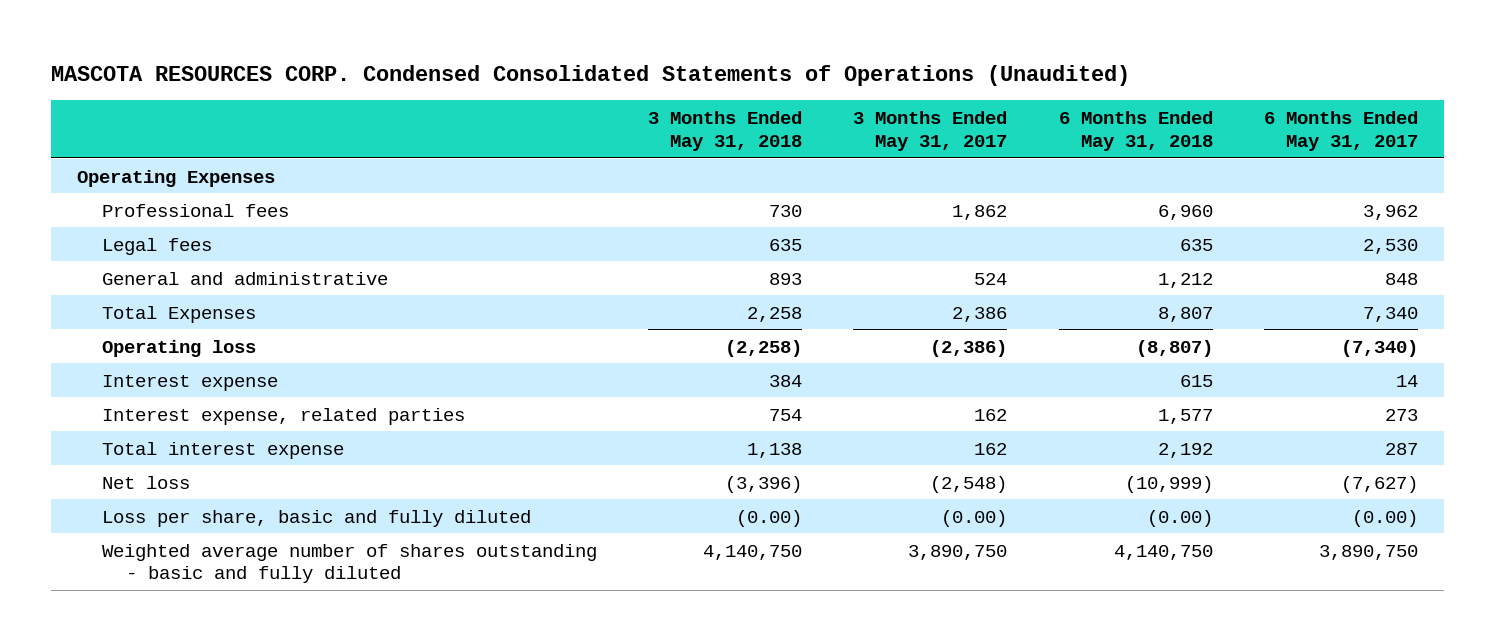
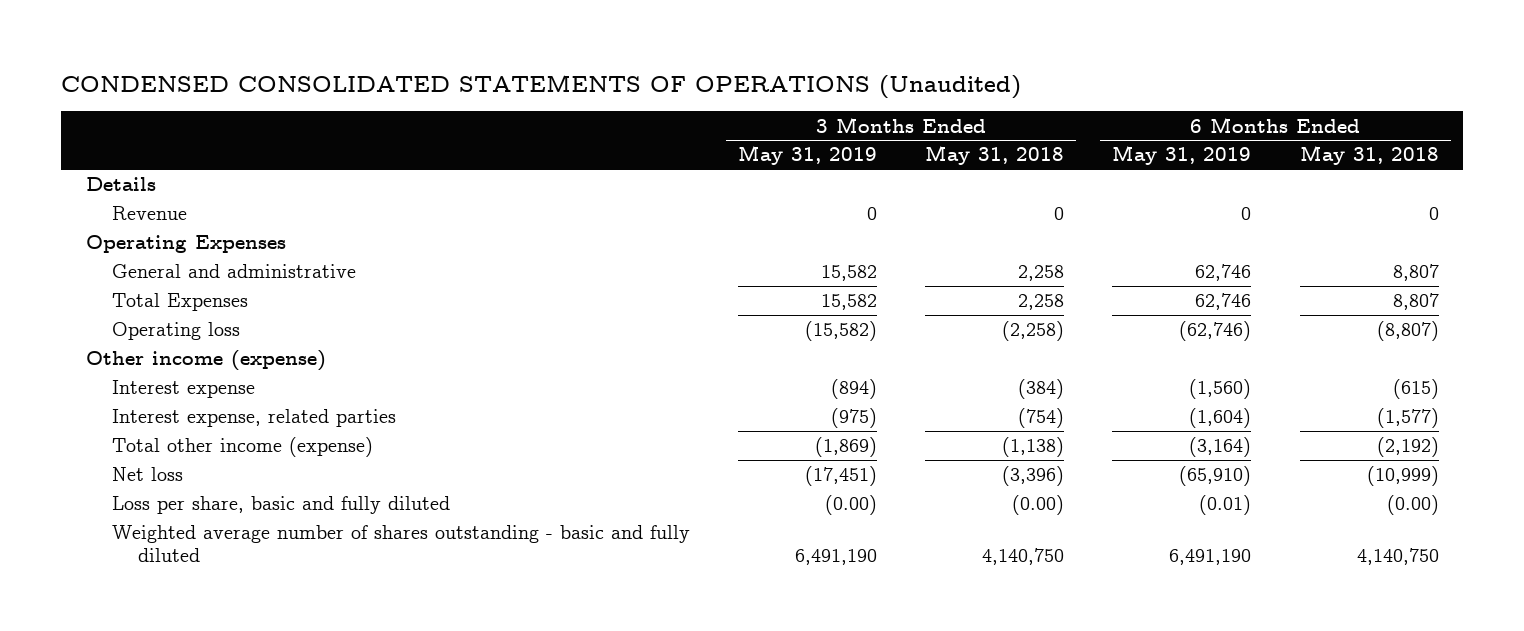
- MASCOTA RESOURCES CORP. Condensed Consolidated Statements of Operations (Unaudited)
+ CONDENSED CONSOLIDATED STATEMENTS OF OPERATIONS (Unaudited)
- | 3 Months Ended May 31, 2018 | 3 Months Ended May 31, 2017 | 6 Months Ended May 31, 2018 | 6 Months Ended May 31, 2017
+ | 3 Months Ended May 31, 2019 | 3 Months Ended May 31, 2018 | 6 Months Ended May 31, 2019 | 6 Months Ended May 31, 2018
+ Details
+ Revenue | 0 | 0 | 0 | 0
- Professional fees | 730 | 1,862 | 6,960 | 3,962
- Legal fees | 635 | | 635 | 2,530
- General and administrative | 893 | 524 | 1,212 | 848
+ General and administrative | 15,582 | 2,258 | 62,746 | 8,807
- Interest expense | 384 | | 615 | 14
- Interest expense, related parties | 754 | 162 | 1,577 | 273
- Total interest expense | 1,138 | 162 | 2,192 | 287
+ Other income (expense)
+ Interest expense | (894) | (384) | (1,560) | (615)
+ Interest expense, related parties | (975) | (754) | (1,604) | (1,577)
+ Total other income (expense) | (1,869) | (1,138) | (3,164) | (2,192)

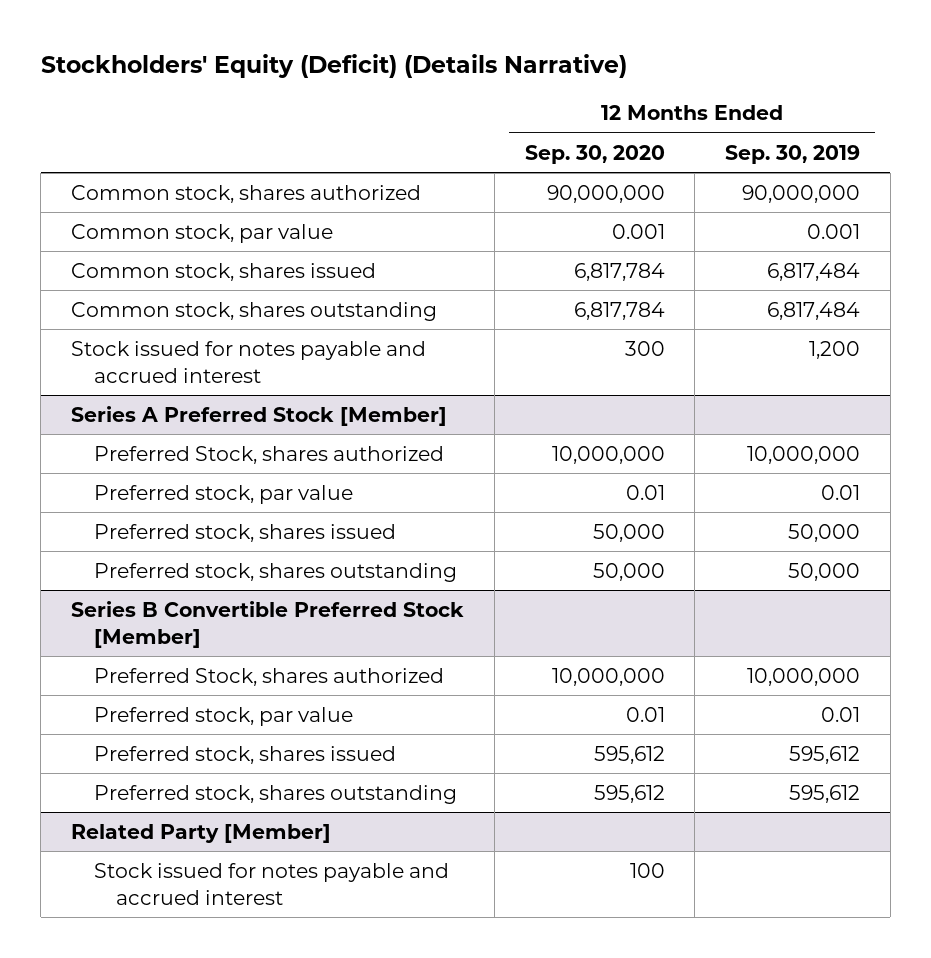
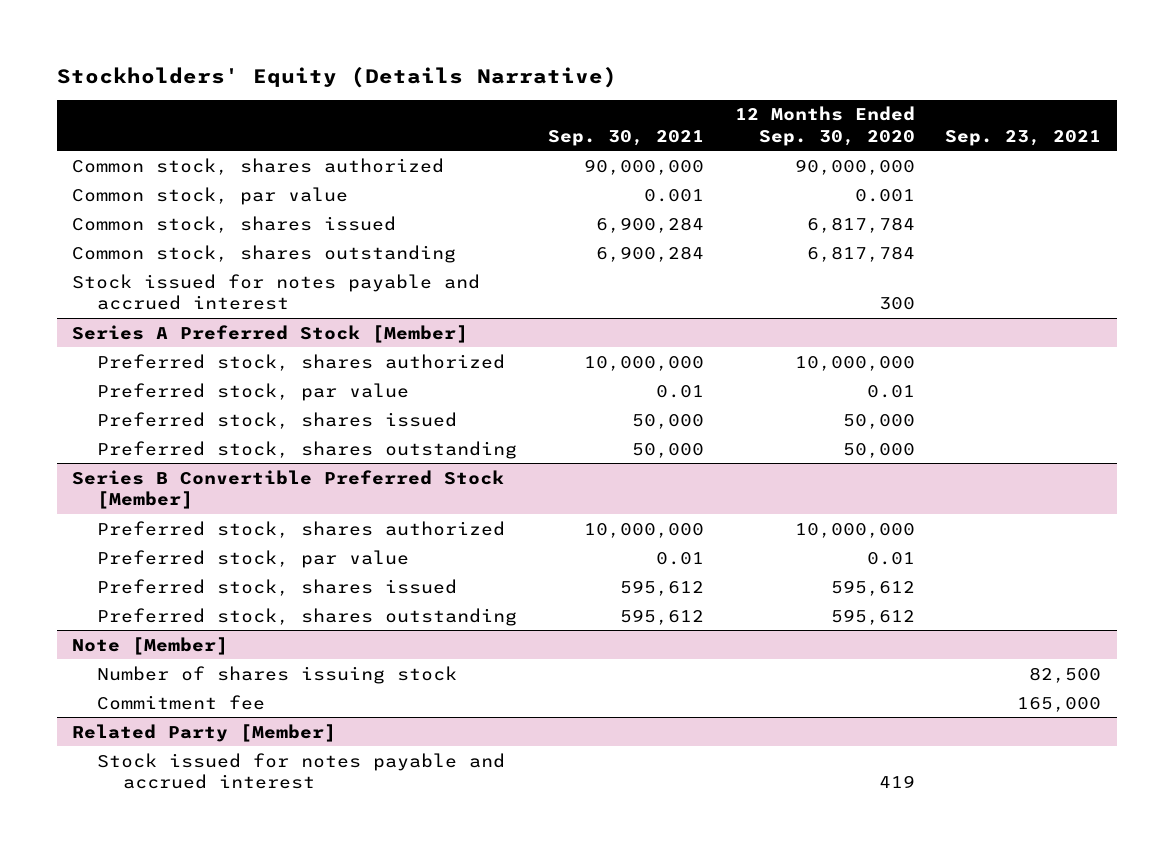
- Stockholders' Equity (Deficit) (Details Narrative)
+ Stockholders' Equity (Details Narrative)
- | 12 Months Ended Sep. 30, 2020 | 12 Months Ended Sep. 30, 2019
+ | Sep. 30, 2021 | 12 Months Ended Sep. 30, 2020 | Sep. 23, 2021
@ Series A Preferred Stock [Member]
- Preferred Stock, shares authorized | 10,000,000 | 10,000,000
+ Preferred stock, shares authorized | 10,000,000 | 10,000,000 |
@ Series B Convertible Preferred Stock [Member]
- Preferred Stock, shares authorized | 10,000,000 | 10,000,000
+ Preferred stock, shares authorized | 10,000,000 | 10,000,000 |
+ Note [Member]
+ Number of shares issuing stock | | | 82,500
+ Commitment fee | | | 165,000
@ Related Party [Member]
- Stock issued for notes payable and accrued interest | 100 |
+ Stock issued for notes payable and accrued interest | | 419 |

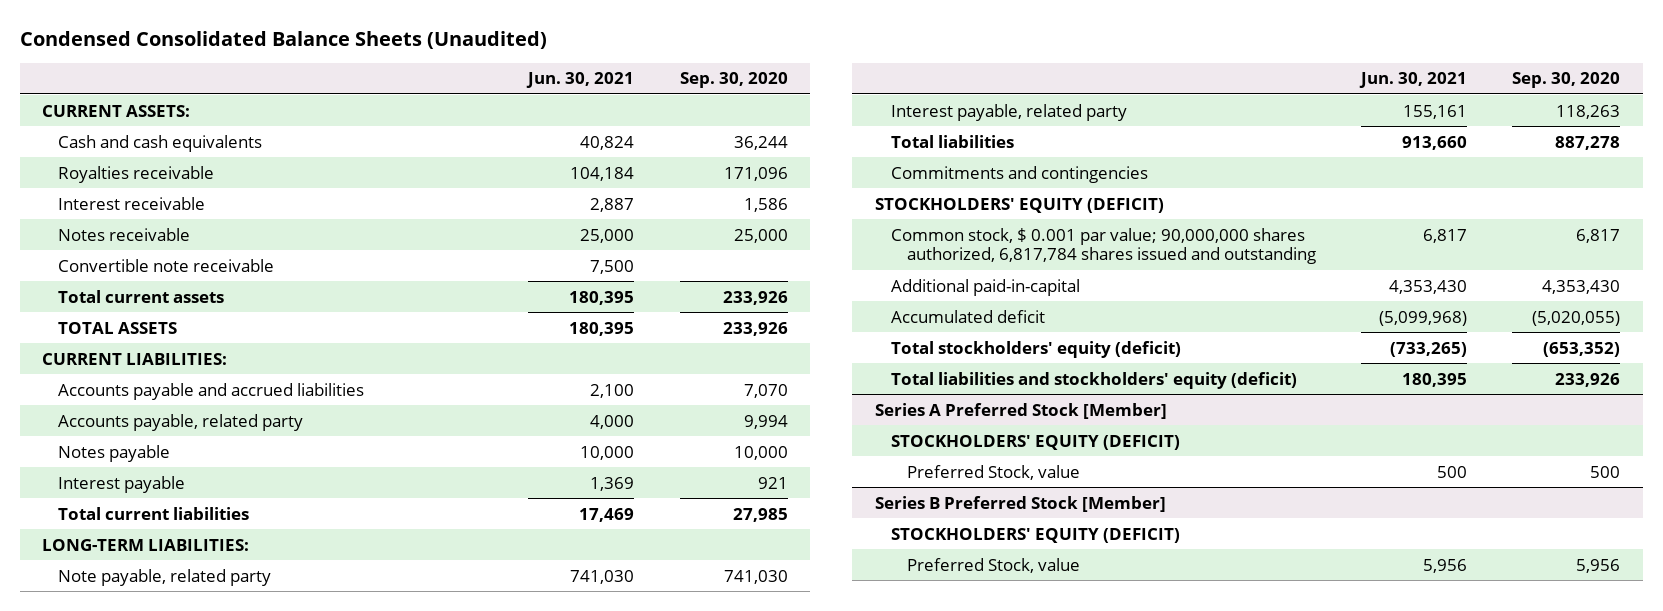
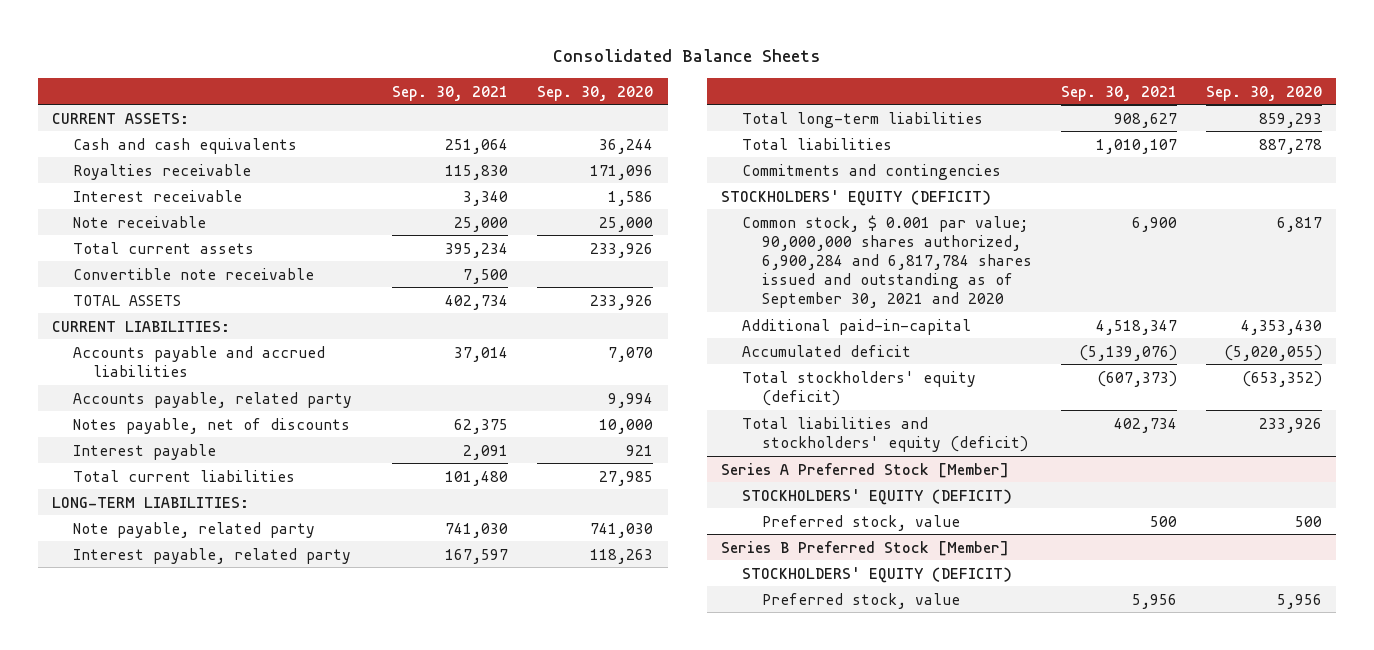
- Condensed Consolidated Balance Sheets (Unaudited)
+ Consolidated Balance Sheets
- | Jun. 30, 2021 | Sep. 30, 2020
+ | Sep. 30, 2021 | Sep. 30, 2020
- Notes receivable | 25,000 | 25,000
+ Note receivable | 25,000 | 25,000
moved down: Convertible note receivable | 7,500 |
- Notes payable | 10,000 | 10,000
+ Notes payable, net of discounts | 62,375 | 10,000
+ Total long-term liabilities | 908,627 | 859,293
- Common stock, $ 0.001 par value; 90,000,000 shares authorized, 6,817,784 shares issued and outstanding | 6,817 | 6,817
+ Common stock, $ 0.001 par value; 90,000,000 shares authorized, 6,900,284 and 6,817,784 shares issued and outstanding as of September 30, 2021 and 2020 | 6,900 | 6,817
@ Series A Preferred Stock [Member]
- Preferred Stock, value | 500 | 500
+ Preferred stock, value | 500 | 500
@ Series B Preferred Stock [Member]
- Preferred Stock, value | 5,956 | 5,956
+ Preferred stock, value | 5,956 | 5,956

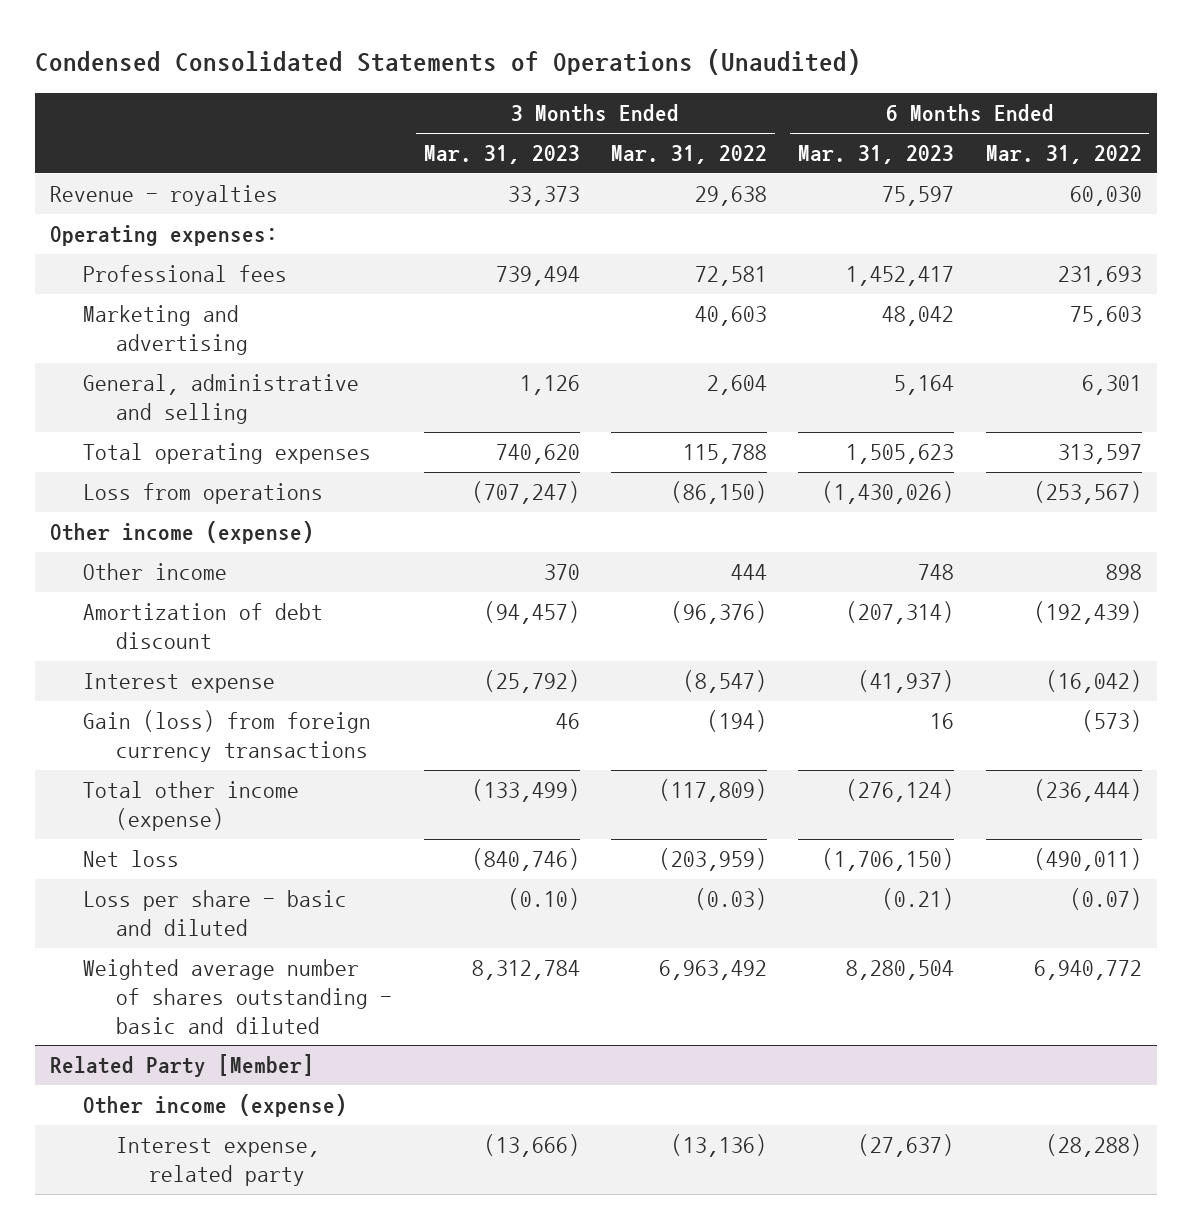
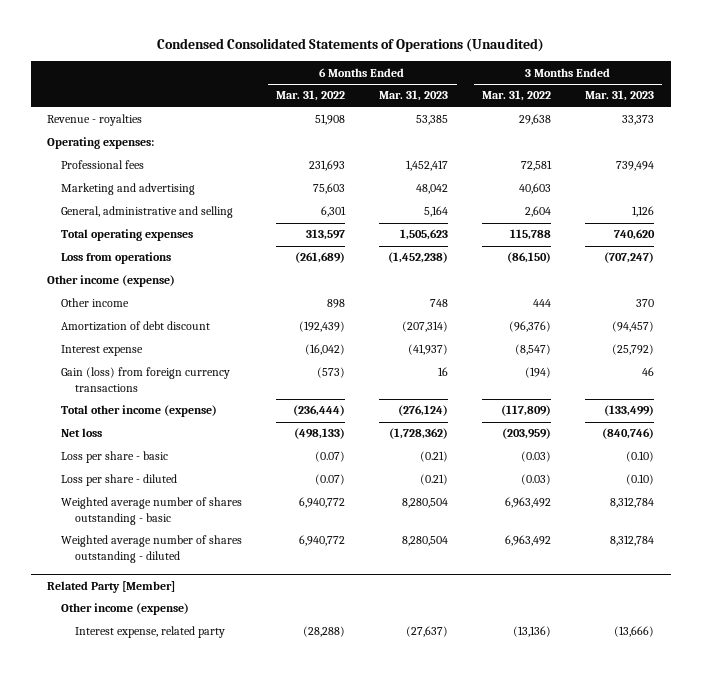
- | 3 Months Ended Mar. 31, 2023 | 3 Months Ended Mar. 31, 2022 | 6 Months Ended Mar. 31, 2023 | 6 Months Ended Mar. 31, 2022
+ | 6 Months Ended Mar. 31, 2022 | 6 Months Ended Mar. 31, 2023 | 3 Months Ended Mar. 31, 2022 | 3 Months Ended Mar. 31, 2023
- Revenue - royalties | 33,373 | 29,638 | 75,597 | 60,030
+ Revenue - royalties | 51,908 | 53,385 | 29,638 | 33,373
- Loss from operations | (707,247) | (86,150) | (1,430,026) | (253,567)
+ Loss from operations | (261,689) | (1,452,238) | (86,150) | (707,247)
- Net loss | (840,746) | (203,959) | (1,706,150) | (490,011)
- Loss per share - basic and diluted | (0.10) | (0.03) | (0.21) | (0.07)
- Weighted average number of shares outstanding - basic and diluted | 8,312,784 | 6,963,492 | 8,280,504 | 6,940,772
+ Net loss | (498,133) | (1,728,362) | (203,959) | (840,746)
+ Loss per share - basic | (0.07) | (0.21) | (0.03) | (0.10)
+ Loss per share - diluted | (0.07) | (0.21) | (0.03) | (0.10)
+ Weighted average number of shares outstanding - basic | 6,940,772 | 8,280,504 | 6,963,492 | 8,312,784
+ Weighted average number of shares outstanding - diluted | 6,940,772 | 8,280,504 | 6,963,492 | 8,312,784

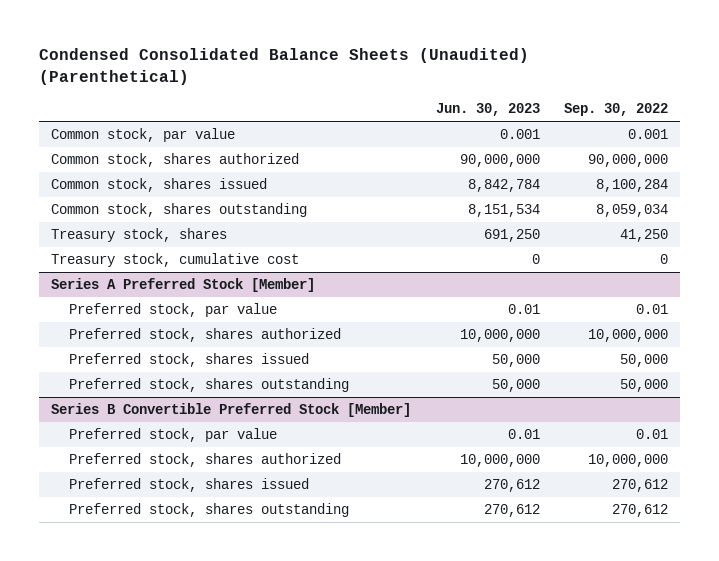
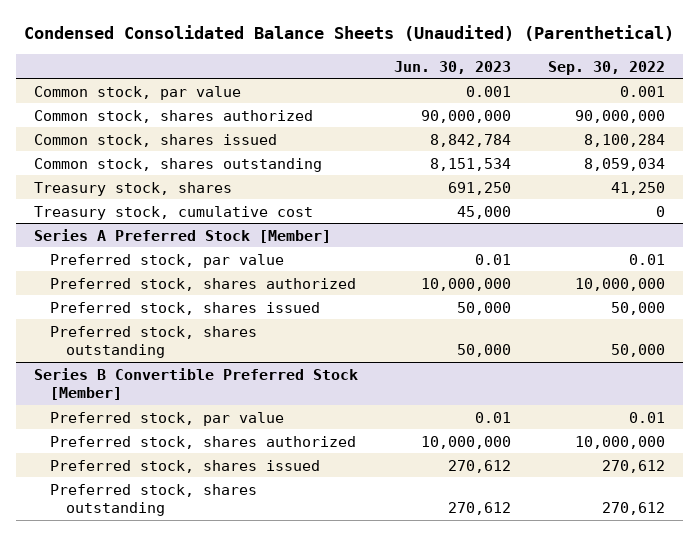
- Treasury stock, cumulative cost | 0 | 0
+ Treasury stock, cumulative cost | 45,000 | 0

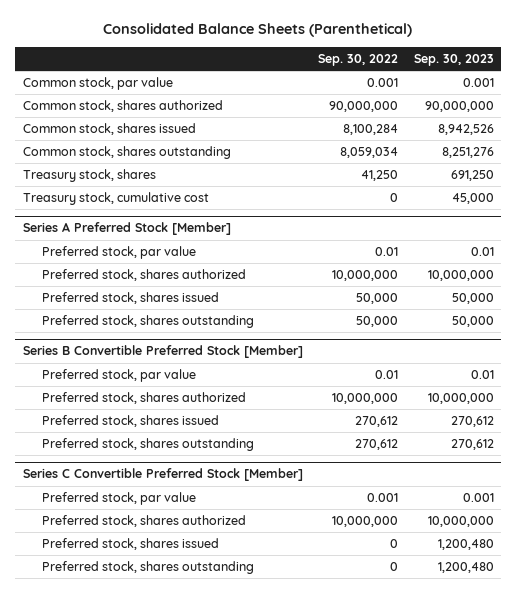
- Condensed Consolidated Balance Sheets (Unaudited) (Parenthetical)
+ Consolidated Balance Sheets (Parenthetical)
- | Jun. 30, 2023 | Sep. 30, 2022
+ | Sep. 30, 2022 | Sep. 30, 2023
+ Series C Convertible Preferred Stock [Member]
+ Preferred stock, par value | 0.001 | 0.001
+ Preferred stock, shares authorized | 10,000,000 | 10,000,000
+ Preferred stock, shares issued | 0 | 1,200,480
+ Preferred stock, shares outstanding | 0 | 1,200,480

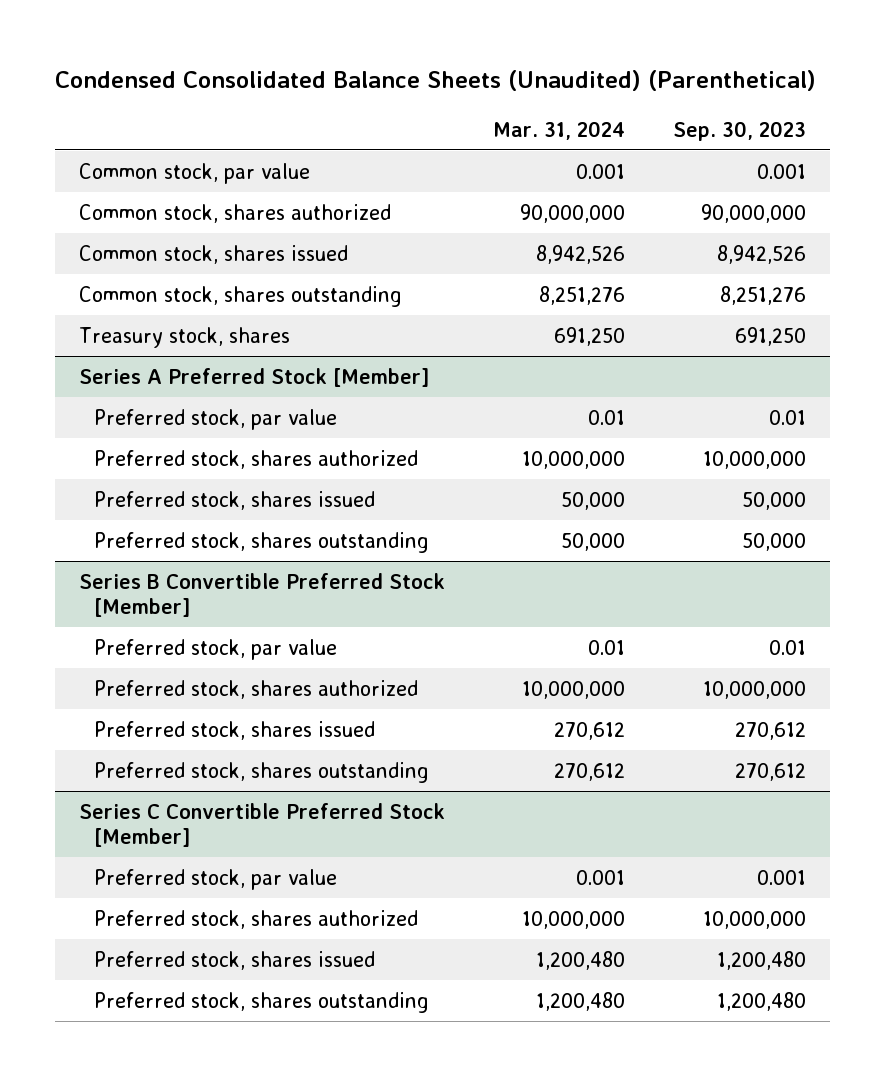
- Consolidated Balance Sheets (Parenthetical)
+ Condensed Consolidated Balance Sheets (Unaudited) (Parenthetical)
- | Sep. 30, 2022 | Sep. 30, 2023
+ | Mar. 31, 2024 | Sep. 30, 2023
- Treasury stock, cumulative cost | 0 | 45,000

